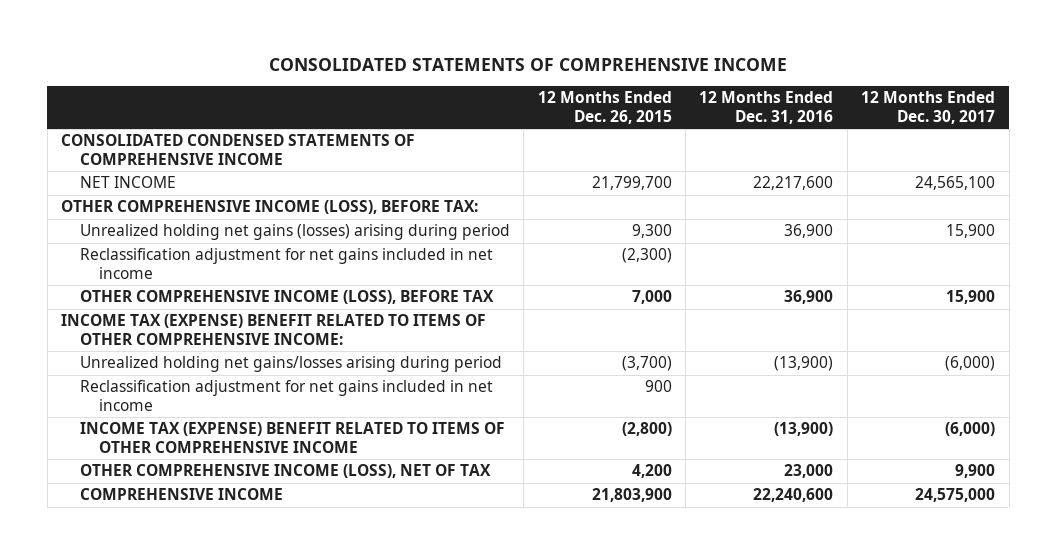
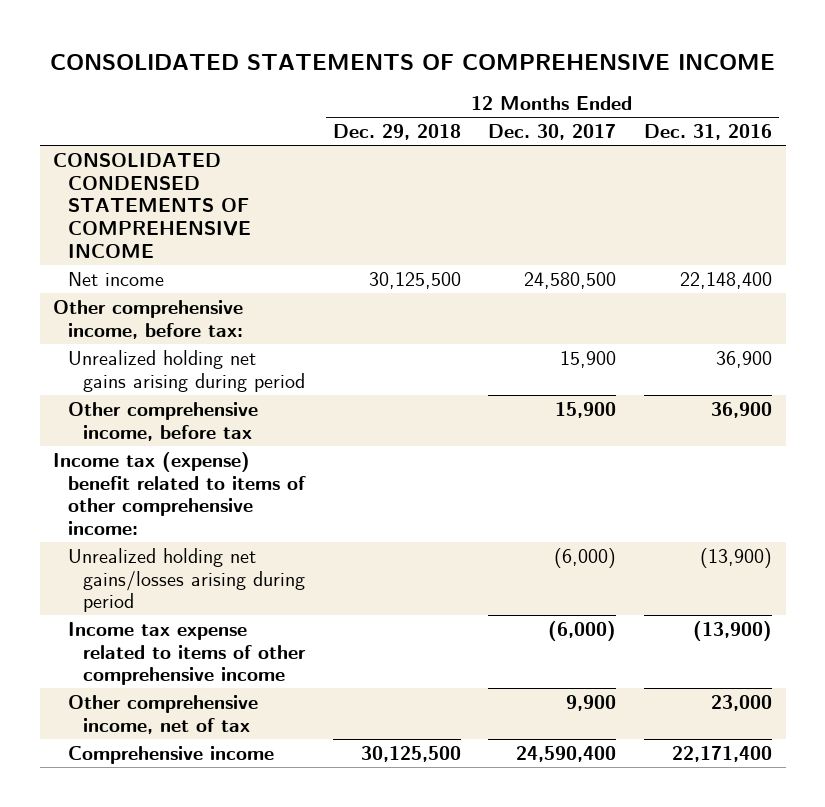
- | 12 Months Ended Dec. 26, 2015 | 12 Months Ended Dec. 31, 2016 | 12 Months Ended Dec. 30, 2017
+ | 12 Months Ended Dec. 29, 2018 | 12 Months Ended Dec. 30, 2017 | 12 Months Ended Dec. 31, 2016
- NET INCOME | 21,799,700 | 22,217,600 | 24,565,100
- OTHER COMPREHENSIVE INCOME (LOSS), BEFORE TAX:
- Unrealized holding net gains (losses) arising during period | 9,300 | 36,900 | 15,900
- Reclassification adjustment for net gains included in net income | (2,300) | |
- OTHER COMPREHENSIVE INCOME (LOSS), BEFORE TAX | 7,000 | 36,900 | 15,900
- INCOME TAX (EXPENSE) BENEFIT RELATED TO ITEMS OF OTHER COMPREHENSIVE INCOME:
+ Net income | 30,125,500 | 24,580,500 | 22,148,400
+ Other comprehensive income, before tax:
+ Unrealized holding net gains arising during period | | 15,900 | 36,900
+ Other comprehensive income, before tax | | 15,900 | 36,900
+ Income tax (expense) benefit related to items of other comprehensive income:
- Reclassification adjustment for net gains included in net income | 900 | |
- INCOME TAX (EXPENSE) BENEFIT RELATED TO ITEMS OF OTHER COMPREHENSIVE INCOME | (2,800) | (13,900) | (6,000)
- OTHER COMPREHENSIVE INCOME (LOSS), NET OF TAX | 4,200 | 23,000 | 9,900
- COMPREHENSIVE INCOME | 21,803,900 | 22,240,600 | 24,575,000
+ Income tax expense related to items of other comprehensive income | | (6,000) | (13,900)
+ Other comprehensive income, net of tax | | 9,900 | 23,000
+ Comprehensive income | 30,125,500 | 24,590,400 | 22,171,400

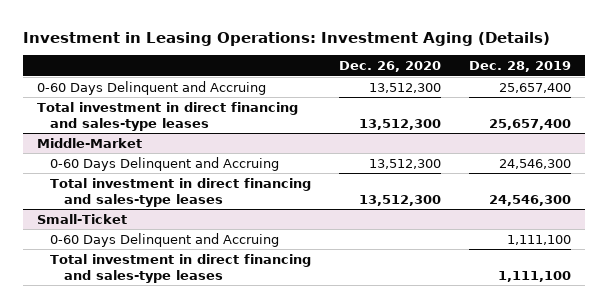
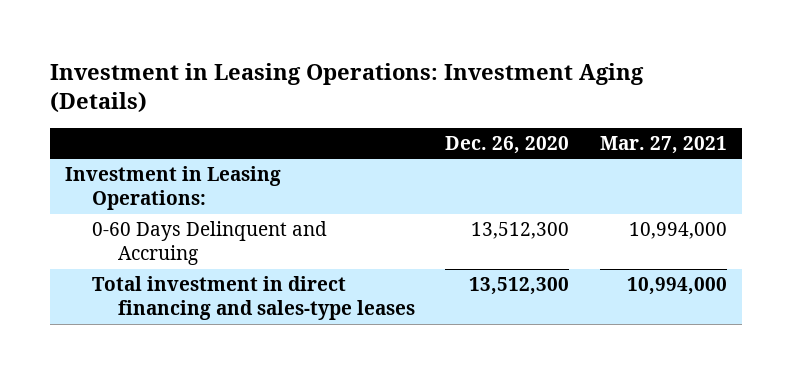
- | Dec. 26, 2020 | Dec. 28, 2019
+ | Dec. 26, 2020 | Mar. 27, 2021
- 0-60 Days Delinquent and Accruing | 13,512,300 | 25,657,400
- Total investment in direct financing and sales-type leases | 13,512,300 | 25,657,400
- Middle-Market
+ Investment in Leasing Operations:
- Small-Ticket
- 0-60 Days Delinquent and Accruing | | 1,111,100
- Total investment in direct financing and sales-type leases | | 1,111,100

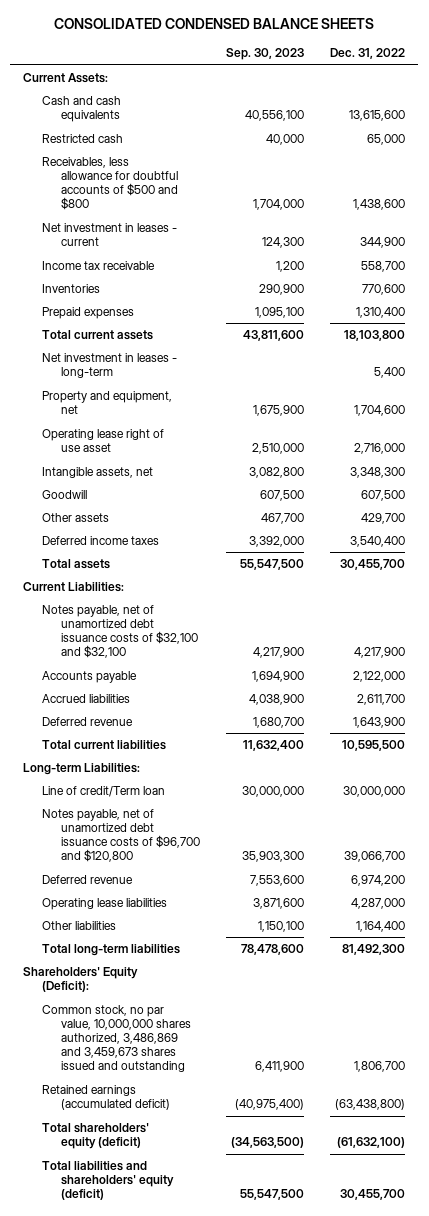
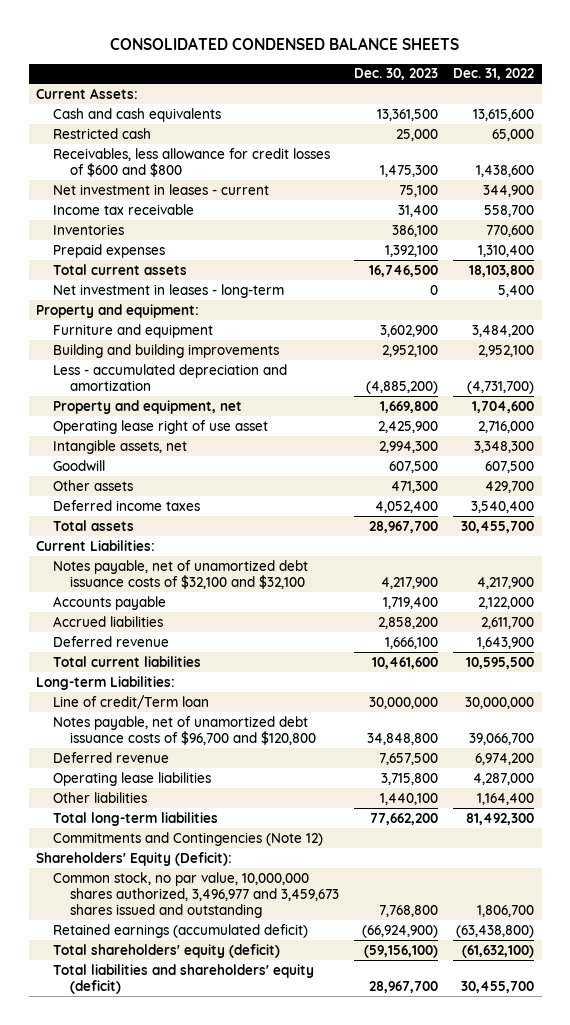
- | Sep. 30, 2023 | Dec. 31, 2022
+ | Dec. 30, 2023 | Dec. 31, 2022
- Receivables, less allowance for doubtful accounts of $500 and $800 | 1,704,000 | 1,438,600
+ Receivables, less allowance for credit losses of $600 and $800 | 1,475,300 | 1,438,600
+ Property and equipment:
+ Furniture and equipment | 3,602,900 | 3,484,200
+ Building and building improvements | 2,952,100 | 2,952,100
+ Less - accumulated depreciation and amortization | (4,885,200) | (4,731,700)
+ Commitments and Contingencies (Note 12)
- Common stock, no par value, 10,000,000 shares authorized, 3,486,869 and 3,459,673 shares issued and outstanding | 6,411,900 | 1,806,700
+ Common stock, no par value, 10,000,000 shares authorized, 3,496,977 and 3,459,673 shares issued and outstanding | 7,768,800 | 1,806,700

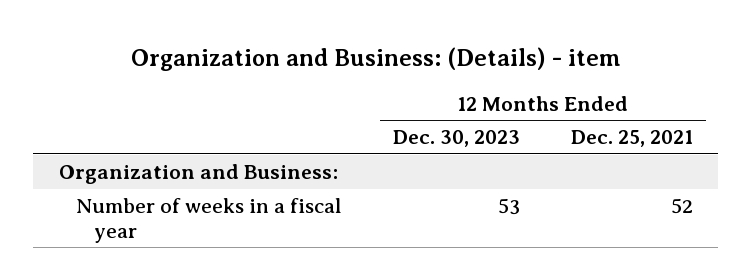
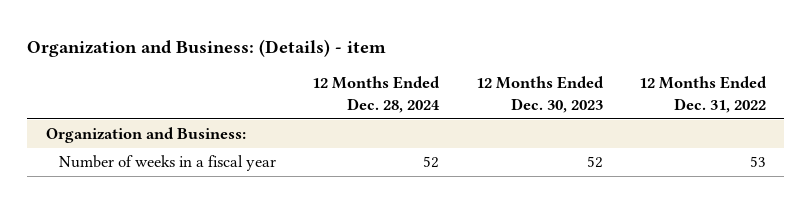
- | 12 Months Ended Dec. 30, 2023 | 12 Months Ended Dec. 25, 2021
+ | 12 Months Ended Dec. 28, 2024 | 12 Months Ended Dec. 30, 2023 | 12 Months Ended Dec. 31, 2022
- Number of weeks in a fiscal year | 53 | 52
+ Number of weeks in a fiscal year | 52 | 52 | 53

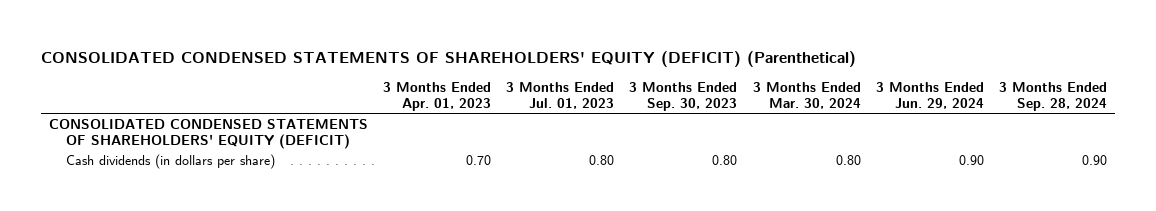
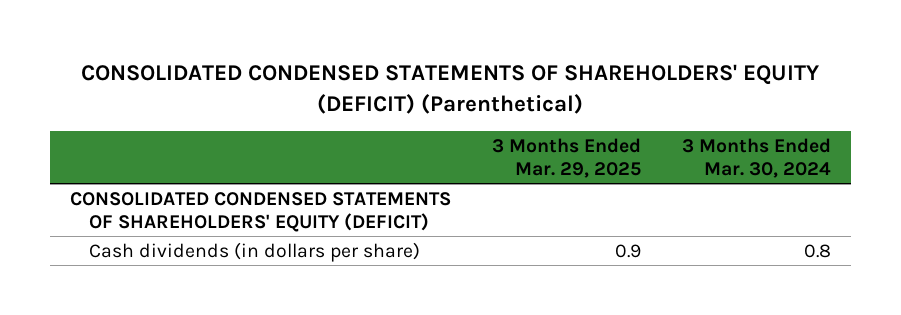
- | 3 Months Ended Apr. 01, 2023 | 3 Months Ended Jul. 01, 2023 | 3 Months Ended Sep. 30, 2023 | 3 Months Ended Mar. 30, 2024 | 3 Months Ended Jun. 29, 2024 | 3 Months Ended Sep. 28, 2024
+ | 3 Months Ended Mar. 29, 2025 | 3 Months Ended Mar. 30, 2024
- Cash dividends (in dollars per share) | 0.70 | 0.80 | 0.80 | 0.80 | 0.90 | 0.90
+ Cash dividends (in dollars per share) | 0.9 | 0.8

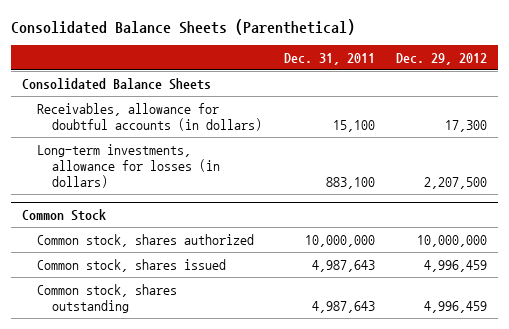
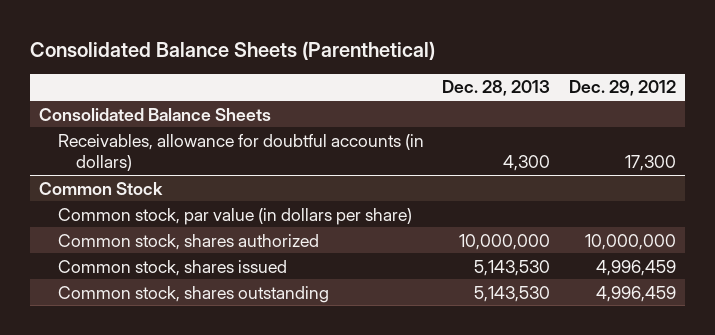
- | Dec. 31, 2011 | Dec. 29, 2012
+ | Dec. 28, 2013 | Dec. 29, 2012
- Long-term investments, allowance for losses (in dollars) | 883,100 | 2,207,500
@ Common Stock
+ Common stock, par value (in dollars per share)

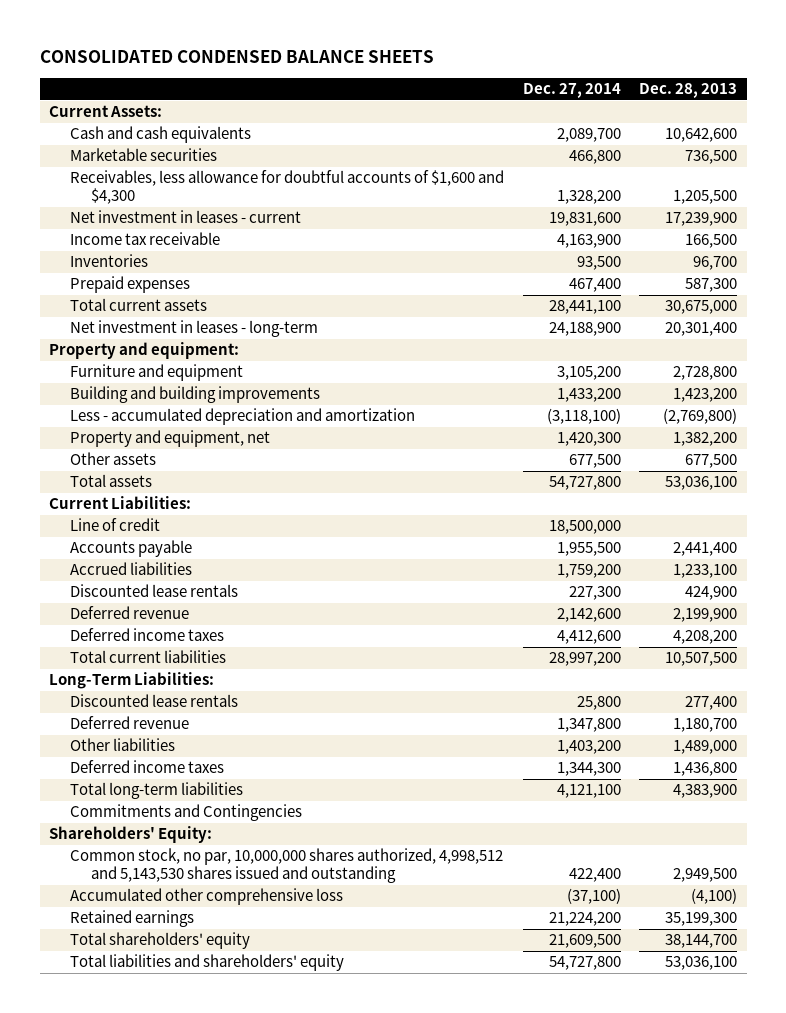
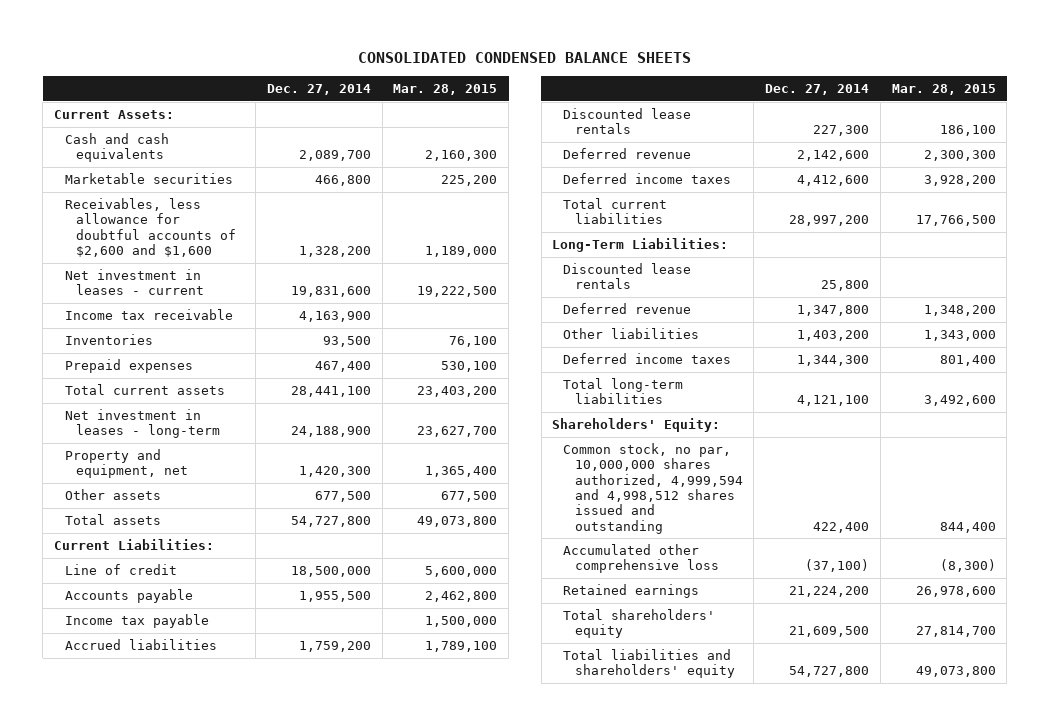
- | Dec. 27, 2014 | Dec. 28, 2013
+ | Dec. 27, 2014 | Mar. 28, 2015
- Receivables, less allowance for doubtful accounts of $1,600 and $4,300 | 1,328,200 | 1,205,500
+ Receivables, less allowance for doubtful accounts of $2,600 and $1,600 | 1,328,200 | 1,189,000
- Property and equipment:
- Furniture and equipment | 3,105,200 | 2,728,800
- Building and building improvements | 1,433,200 | 1,423,200
- Less - accumulated depreciation and amortization | (3,118,100) | (2,769,800)
+ Income tax payable | | 1,500,000
- Commitments and Contingencies
- Common stock, no par, 10,000,000 shares authorized, 4,998,512 and 5,143,530 shares issued and outstanding | 422,400 | 2,949,500
+ Common stock, no par, 10,000,000 shares authorized, 4,999,594 and 4,998,512 shares issued and outstanding | 422,400 | 844,400

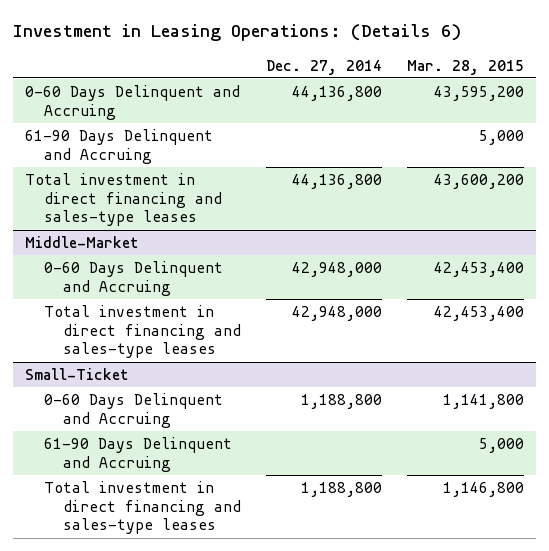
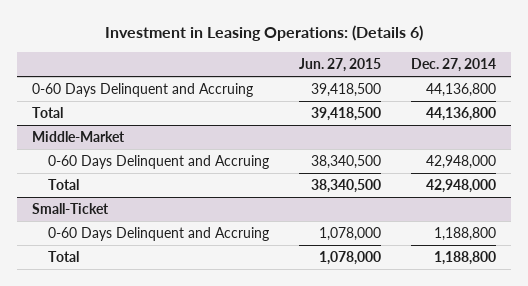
- | Dec. 27, 2014 | Mar. 28, 2015
+ | Jun. 27, 2015 | Dec. 27, 2014
- 61-90 Days Delinquent and Accruing | | 5,000
- Total investment in direct financing and sales-type leases | 44,136,800 | 43,600,200
+ Total | 39,418,500 | 44,136,800
@ Middle-Market
- Total investment in direct financing and sales-type leases | 42,948,000 | 42,453,400
+ Total | 38,340,500 | 42,948,000
@ Small-Ticket
- 61-90 Days Delinquent and Accruing | | 5,000
- Total investment in direct financing and sales-type leases | 1,188,800 | 1,146,800
+ Total | 1,078,000 | 1,188,800

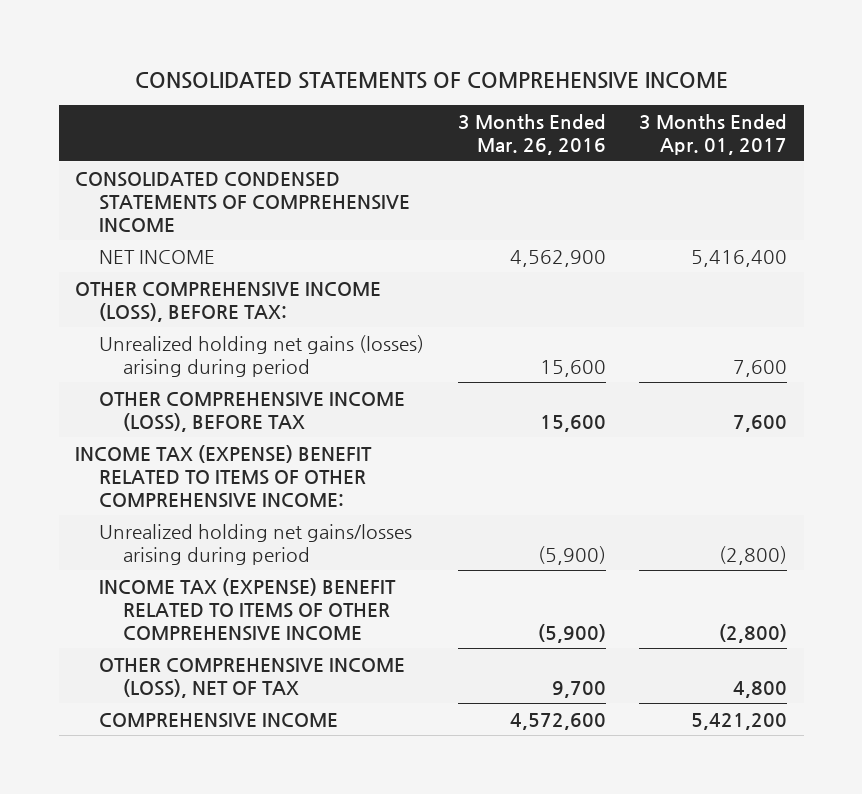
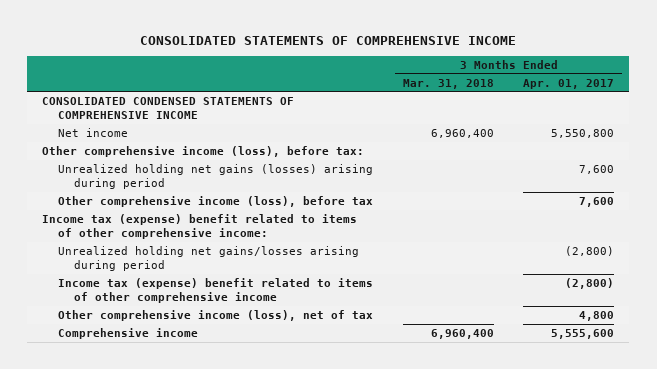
- | 3 Months Ended Mar. 26, 2016 | 3 Months Ended Apr. 01, 2017
+ | 3 Months Ended Mar. 31, 2018 | 3 Months Ended Apr. 01, 2017
- NET INCOME | 4,562,900 | 5,416,400
- OTHER COMPREHENSIVE INCOME (LOSS), BEFORE TAX:
+ Net income | 6,960,400 | 5,550,800
+ Other comprehensive income (loss), before tax:
- OTHER COMPREHENSIVE INCOME (LOSS), BEFORE TAX | 15,600 | 7,600
- INCOME TAX (EXPENSE) BENEFIT RELATED TO ITEMS OF OTHER COMPREHENSIVE INCOME:
+ Other comprehensive income (loss), before tax | | 7,600
+ Income tax (expense) benefit related to items of other comprehensive income:
- INCOME TAX (EXPENSE) BENEFIT RELATED TO ITEMS OF OTHER COMPREHENSIVE INCOME | (5,900) | (2,800)
- OTHER COMPREHENSIVE INCOME (LOSS), NET OF TAX | 9,700 | 4,800
- COMPREHENSIVE INCOME | 4,572,600 | 5,421,200
+ Income tax (expense) benefit related to items of other comprehensive income | | (2,800)
+ Other comprehensive income (loss), net of tax | | 4,800
+ Comprehensive income | 6,960,400 | 5,555,600

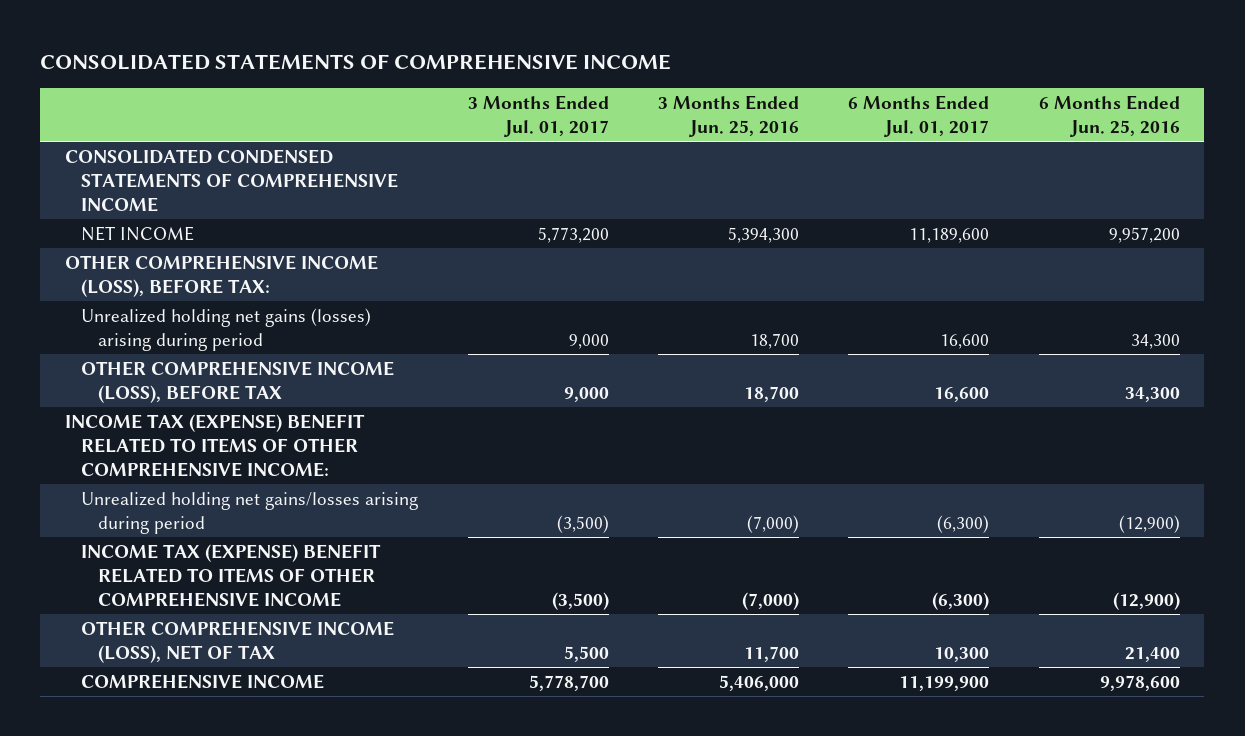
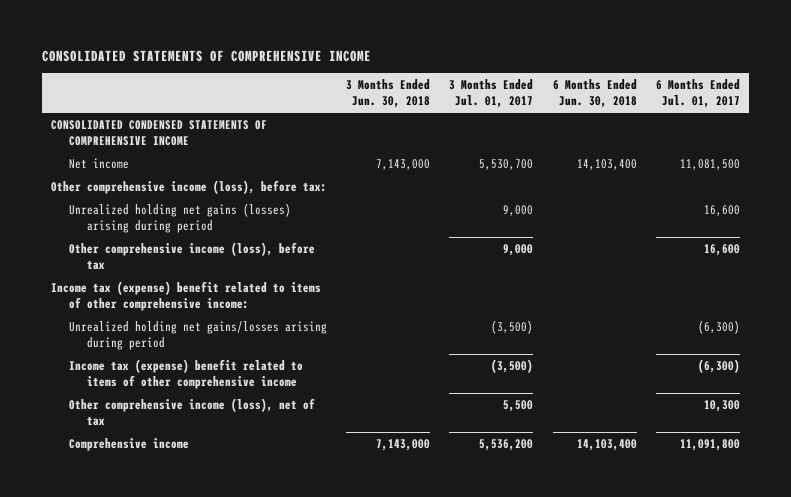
- | 3 Months Ended Jul. 01, 2017 | 3 Months Ended Jun. 25, 2016 | 6 Months Ended Jul. 01, 2017 | 6 Months Ended Jun. 25, 2016
+ | 3 Months Ended Jun. 30, 2018 | 3 Months Ended Jul. 01, 2017 | 6 Months Ended Jun. 30, 2018 | 6 Months Ended Jul. 01, 2017
- NET INCOME | 5,773,200 | 5,394,300 | 11,189,600 | 9,957,200
- OTHER COMPREHENSIVE INCOME (LOSS), BEFORE TAX:
+ Net income | 7,143,000 | 5,530,700 | 14,103,400 | 11,081,500
+ Other comprehensive income (loss), before tax:
- OTHER COMPREHENSIVE INCOME (LOSS), BEFORE TAX | 9,000 | 18,700 | 16,600 | 34,300
- INCOME TAX (EXPENSE) BENEFIT RELATED TO ITEMS OF OTHER COMPREHENSIVE INCOME:
+ Other comprehensive income (loss), before tax | | 9,000 | | 16,600
+ Income tax (expense) benefit related to items of other comprehensive income:
- INCOME TAX (EXPENSE) BENEFIT RELATED TO ITEMS OF OTHER COMPREHENSIVE INCOME | (3,500) | (7,000) | (6,300) | (12,900)
- OTHER COMPREHENSIVE INCOME (LOSS), NET OF TAX | 5,500 | 11,700 | 10,300 | 21,400
- COMPREHENSIVE INCOME | 5,778,700 | 5,406,000 | 11,199,900 | 9,978,600
+ Income tax (expense) benefit related to items of other comprehensive income | | (3,500) | | (6,300)
+ Other comprehensive income (loss), net of tax | | 5,500 | | 10,300
+ Comprehensive income | 7,143,000 | 5,536,200 | 14,103,400 | 11,091,800

